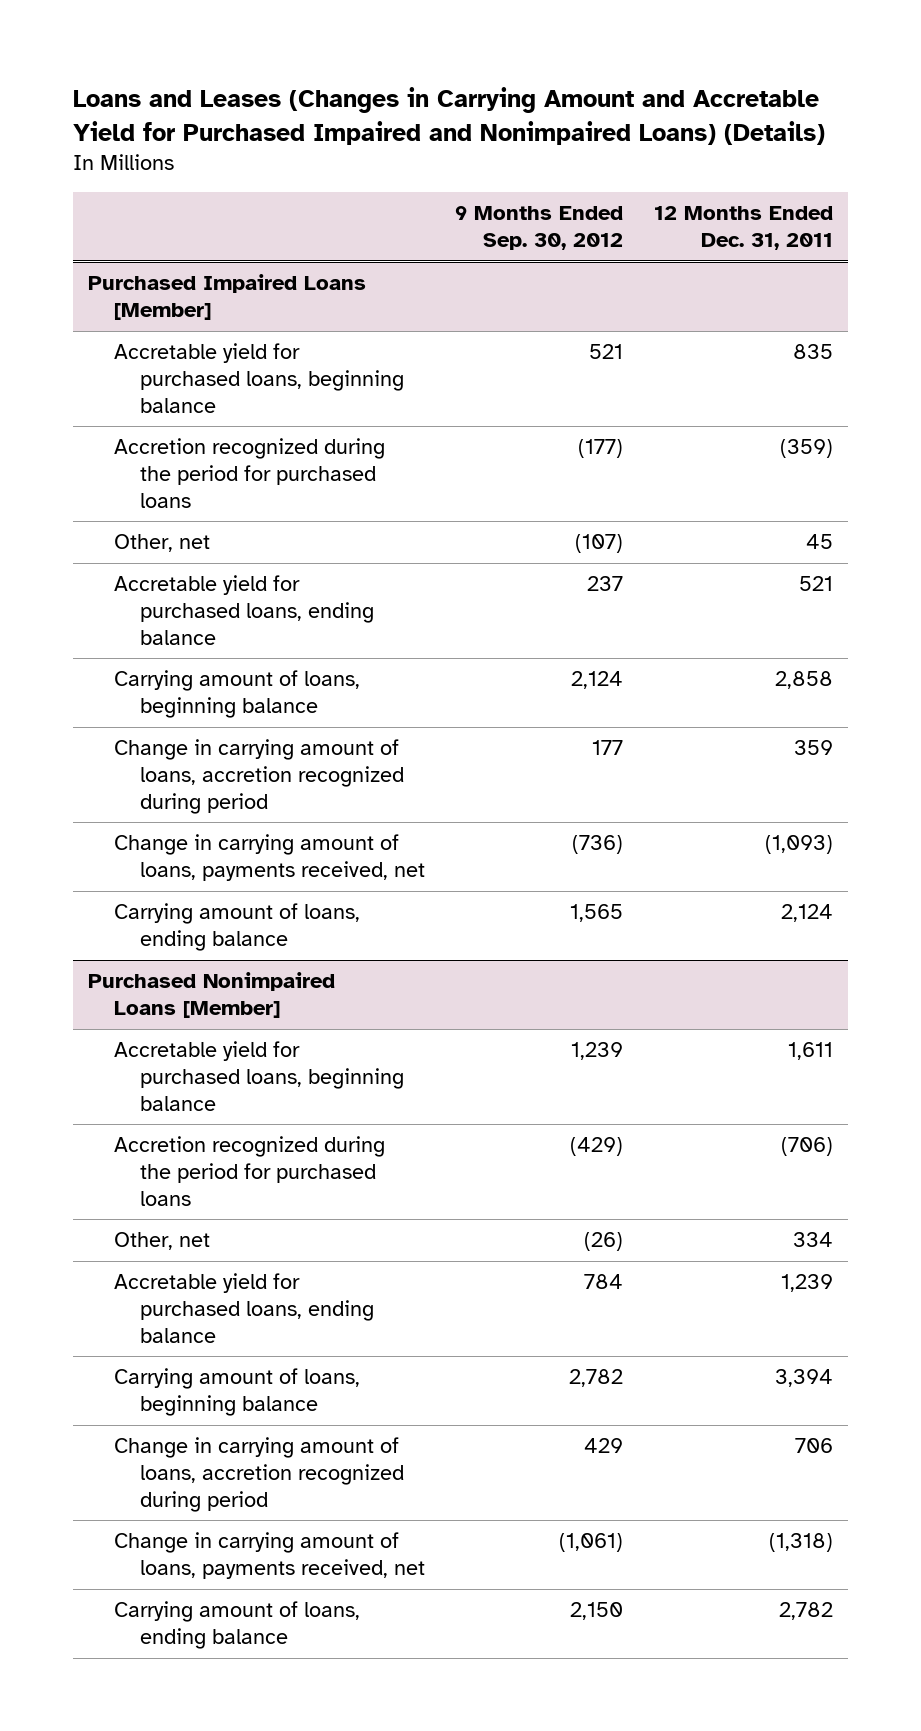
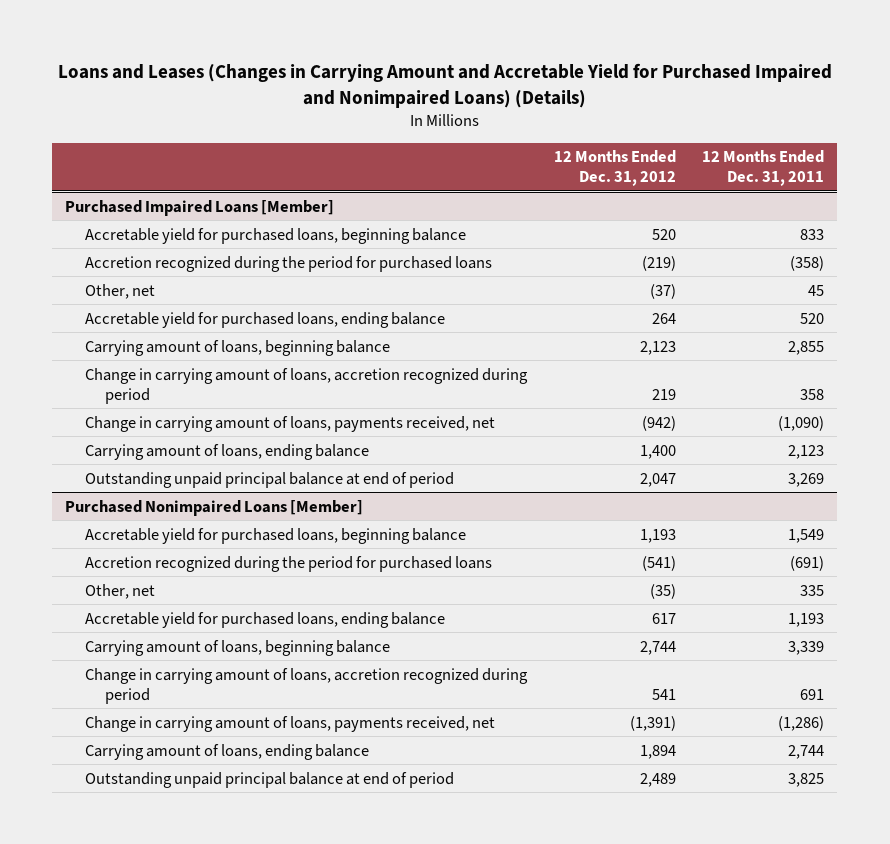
- | 9 Months Ended Sep. 30, 2012 | 12 Months Ended Dec. 31, 2011
+ | 12 Months Ended Dec. 31, 2012 | 12 Months Ended Dec. 31, 2011
@ Purchased Impaired Loans [Member]
- Accretable yield for purchased loans, beginning balance | 521 | 835
- Accretion recognized during the period for purchased loans | (177) | (359)
+ Accretable yield for purchased loans, beginning balance | 520 | 833
+ Accretion recognized during the period for purchased loans | (219) | (358)
- Accretable yield for purchased loans, ending balance | 237 | 521
- Carrying amount of loans, beginning balance | 2,124 | 2,858
- Change in carrying amount of loans, accretion recognized during period | 177 | 359
- Change in carrying amount of loans, payments received, net | (736) | (1,093)
- Carrying amount of loans, ending balance | 1,565 | 2,124
+ Accretable yield for purchased loans, ending balance | 264 | 520
+ Carrying amount of loans, beginning balance | 2,123 | 2,855
+ Change in carrying amount of loans, accretion recognized during period | 219 | 358
+ Change in carrying amount of loans, payments received, net | (942) | (1,090)
+ Carrying amount of loans, ending balance | 1,400 | 2,123
+ Outstanding unpaid principal balance at end of period | 2,047 | 3,269
@ Purchased Nonimpaired Loans [Member]
- Accretable yield for purchased loans, beginning balance | 1,239 | 1,611
- Accretion recognized during the period for purchased loans | (429) | (706)
- Other, net | (26) | 334
- Accretable yield for purchased loans, ending balance | 784 | 1,239
- Carrying amount of loans, beginning balance | 2,782 | 3,394
- Change in carrying amount of loans, accretion recognized during period | 429 | 706
- Change in carrying amount of loans, payments received, net | (1,061) | (1,318)
- Carrying amount of loans, ending balance | 2,150 | 2,782
+ Accretable yield for purchased loans, beginning balance | 1,193 | 1,549
+ Accretion recognized during the period for purchased loans | (541) | (691)
+ Other, net | (35) | 335
+ Accretable yield for purchased loans, ending balance | 617 | 1,193
+ Carrying amount of loans, beginning balance | 2,744 | 3,339
+ Change in carrying amount of loans, accretion recognized during period | 541 | 691
+ Change in carrying amount of loans, payments received, net | (1,391) | (1,286)
+ Carrying amount of loans, ending balance | 1,894 | 2,744
+ Outstanding unpaid principal balance at end of period | 2,489 | 3,825

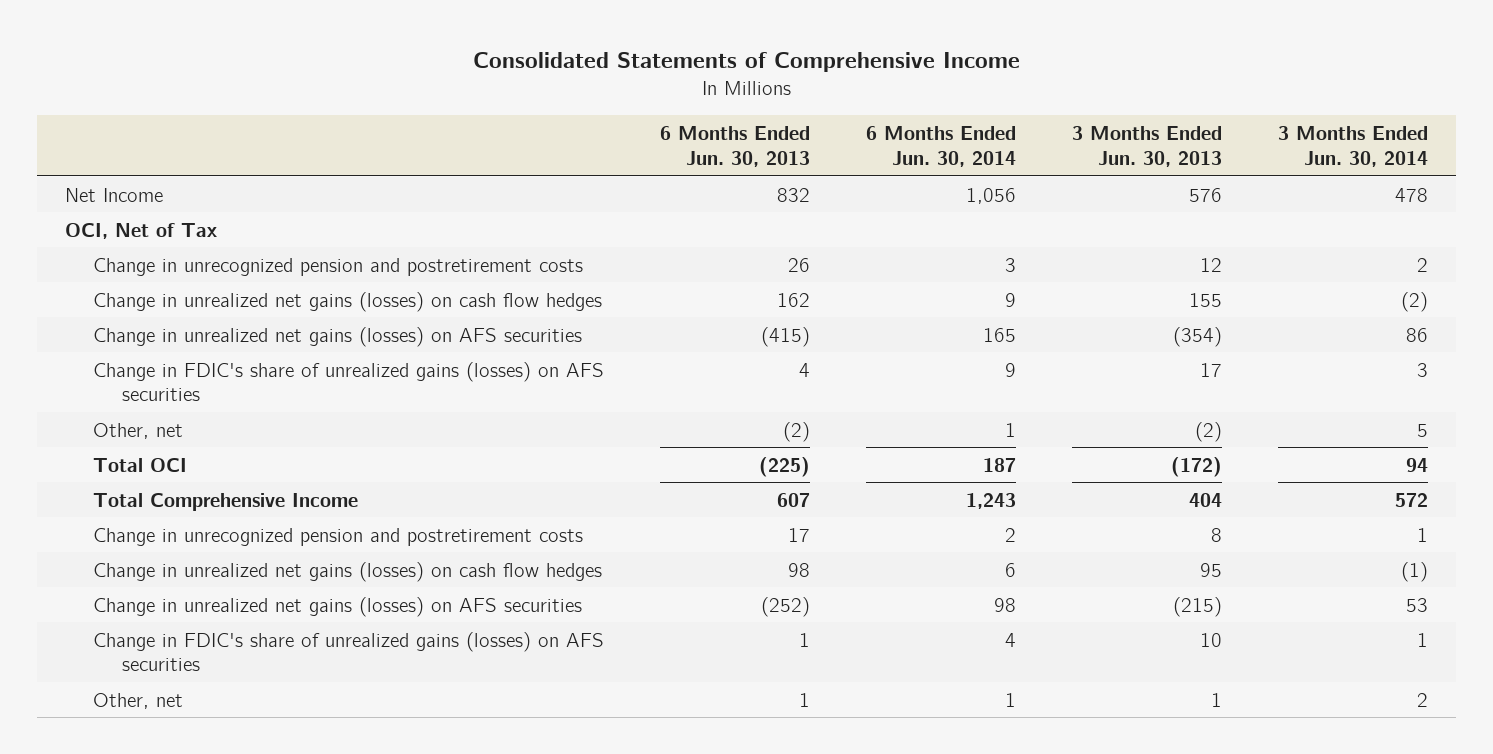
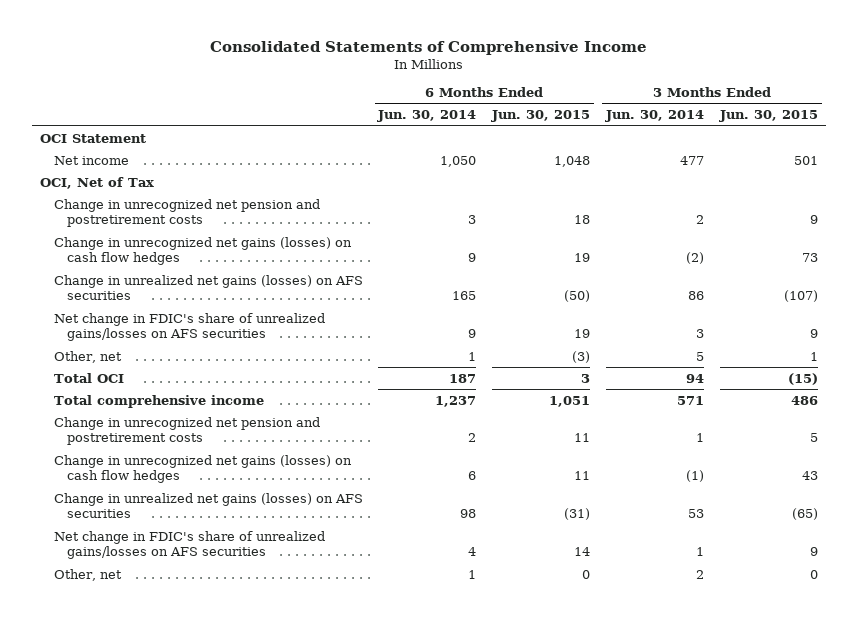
- | 6 Months Ended Jun. 30, 2013 | 6 Months Ended Jun. 30, 2014 | 3 Months Ended Jun. 30, 2013 | 3 Months Ended Jun. 30, 2014
+ | 6 Months Ended Jun. 30, 2014 | 6 Months Ended Jun. 30, 2015 | 3 Months Ended Jun. 30, 2014 | 3 Months Ended Jun. 30, 2015
- Net Income | 832 | 1,056 | 576 | 478
+ OCI Statement
+ Net income | 1,050 | 1,048 | 477 | 501
- Change in unrecognized pension and postretirement costs | 26 | 3 | 12 | 2
- Change in unrealized net gains (losses) on cash flow hedges | 162 | 9 | 155 | (2)
+ Change in unrecognized net pension and postretirement costs | 3 | 18 | 2 | 9
+ Change in unrecognized net gains (losses) on cash flow hedges | 9 | 19 | (2) | 73
- Change in FDIC's share of unrealized gains (losses) on AFS securities | 4 | 9 | 17 | 3
+ Net change in FDIC's share of unrealized gains/losses on AFS securities | 9 | 19 | 3 | 9
- Total Comprehensive Income | 607 | 1,243 | 404 | 572
- Change in unrecognized pension and postretirement costs | 17 | 2 | 8 | 1
- Change in unrealized net gains (losses) on cash flow hedges | 98 | 6 | 95 | (1)
+ Total comprehensive income | 1,237 | 1,051 | 571 | 486
+ Change in unrecognized net pension and postretirement costs | 2 | 11 | 1 | 5
+ Change in unrecognized net gains (losses) on cash flow hedges | 6 | 11 | (1) | 43
- Change in FDIC's share of unrealized gains (losses) on AFS securities | 1 | 4 | 10 | 1
+ Net change in FDIC's share of unrealized gains/losses on AFS securities | 4 | 14 | 1 | 9

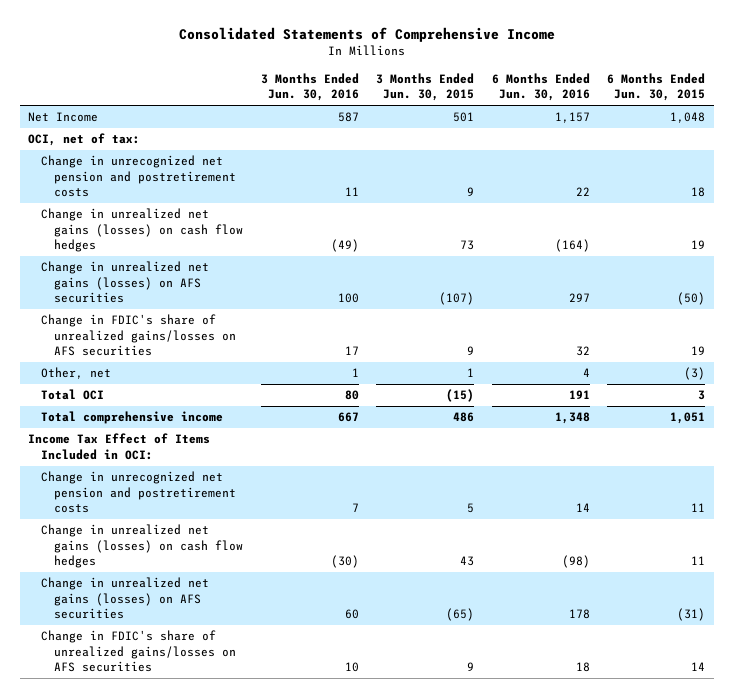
- | 6 Months Ended Jun. 30, 2014 | 6 Months Ended Jun. 30, 2015 | 3 Months Ended Jun. 30, 2014 | 3 Months Ended Jun. 30, 2015
+ | 3 Months Ended Jun. 30, 2016 | 3 Months Ended Jun. 30, 2015 | 6 Months Ended Jun. 30, 2016 | 6 Months Ended Jun. 30, 2015
- OCI Statement
- Net income | 1,050 | 1,048 | 477 | 501
- OCI, Net of Tax
+ Net Income | 587 | 501 | 1,157 | 1,048
+ OCI, net of tax:
- Change in unrecognized net gains (losses) on cash flow hedges | 9 | 19 | (2) | 73
+ Change in unrealized net gains (losses) on cash flow hedges | (49) | 73 | (164) | 19
- Net change in FDIC's share of unrealized gains/losses on AFS securities | 9 | 19 | 3 | 9
+ Change in FDIC's share of unrealized gains/losses on AFS securities | 17 | 9 | 32 | 19
+ Income Tax Effect of Items Included in OCI:
- Change in unrecognized net gains (losses) on cash flow hedges | 6 | 11 | (1) | 43
+ Change in unrealized net gains (losses) on cash flow hedges | (30) | 43 | (98) | 11
- Net change in FDIC's share of unrealized gains/losses on AFS securities | 4 | 14 | 1 | 9
- Other, net | 1 | 0 | 2 | 0
+ Change in FDIC's share of unrealized gains/losses on AFS securities | 10 | 9 | 18 | 14

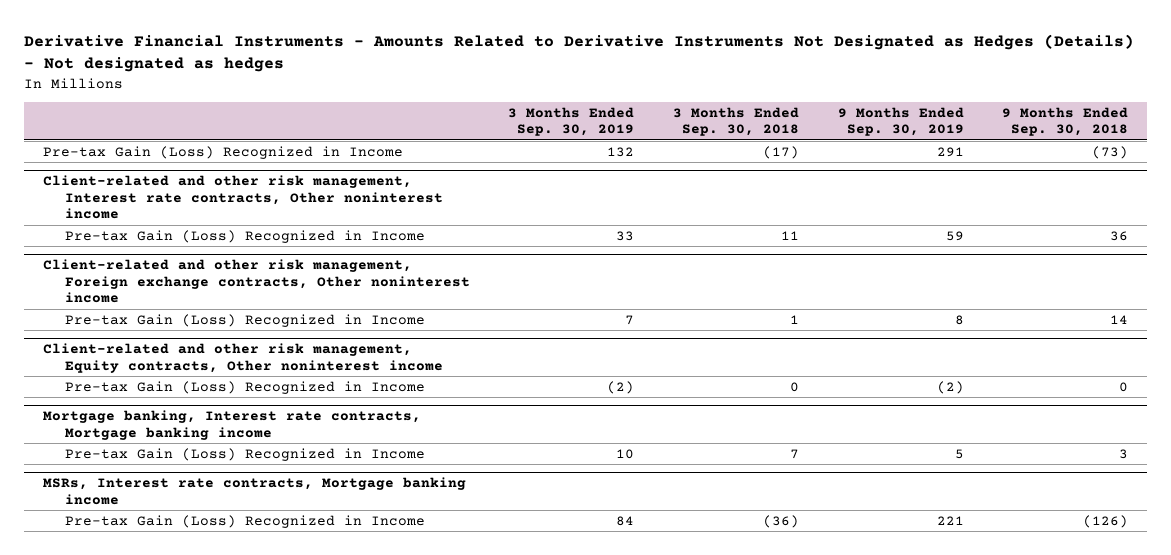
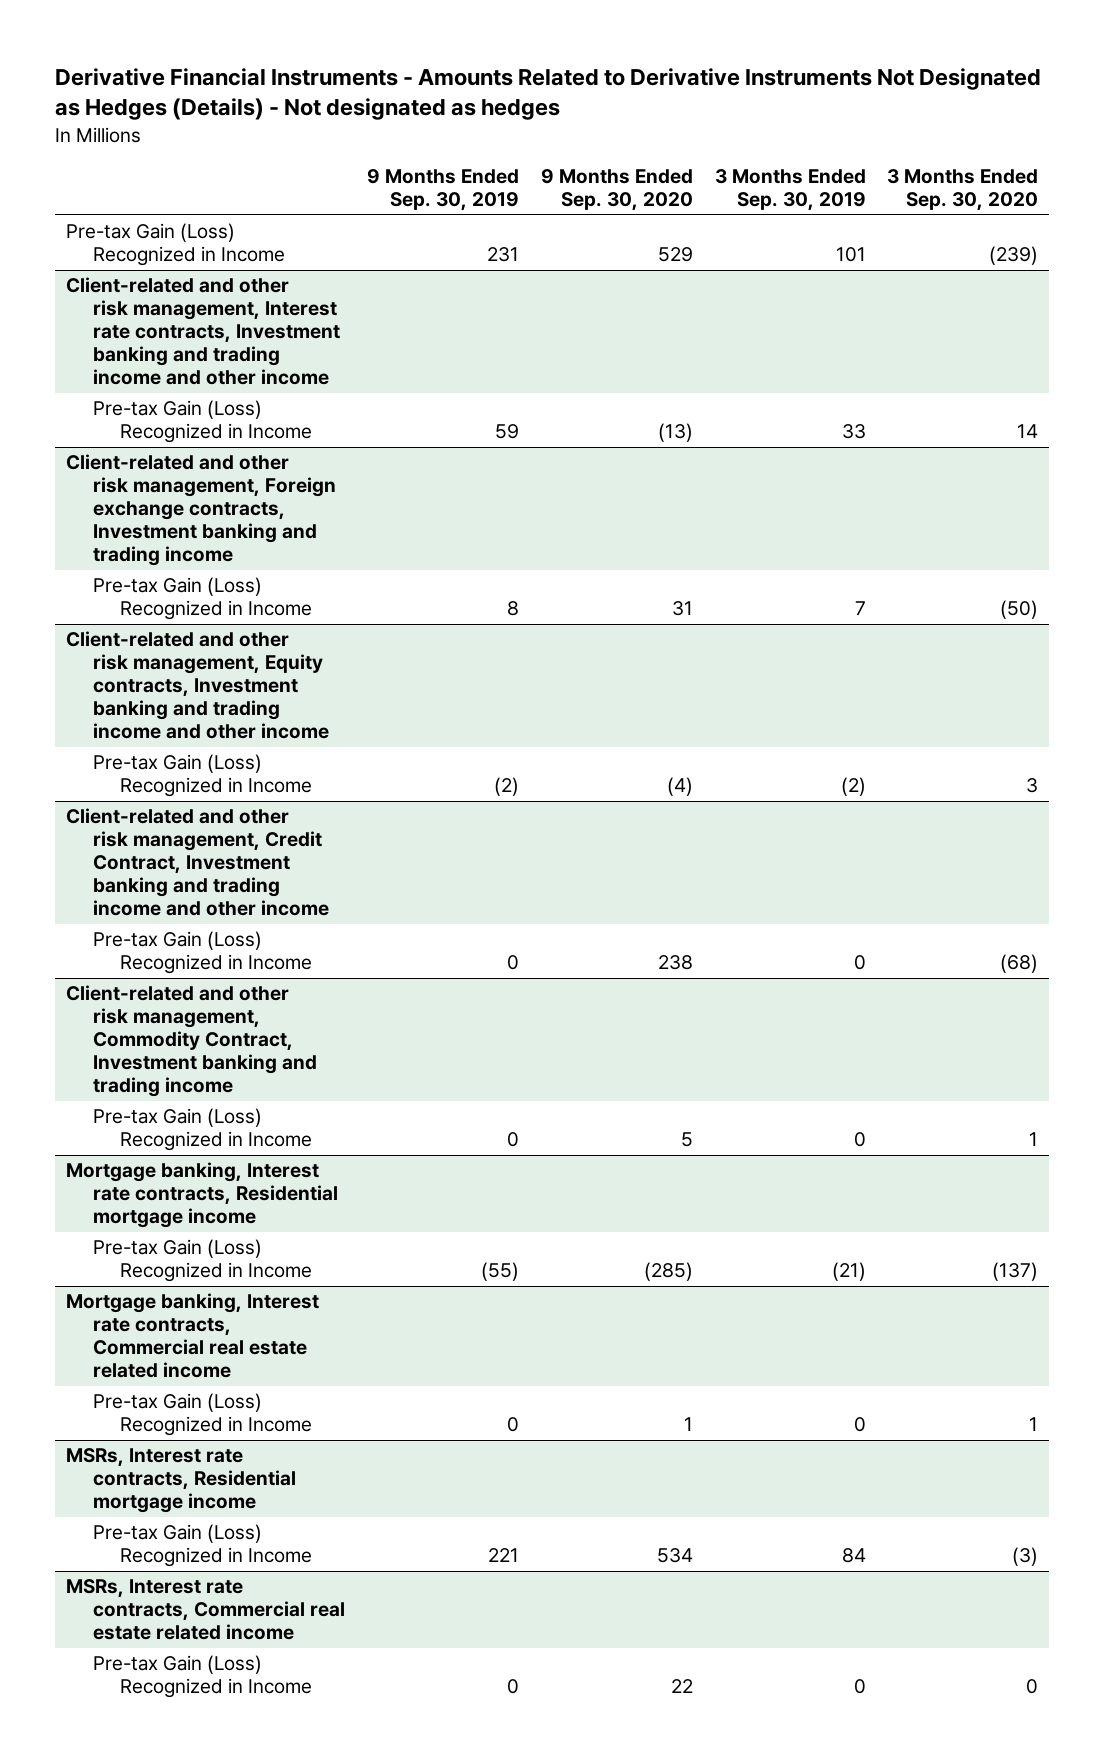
- | 3 Months Ended Sep. 30, 2019 | 3 Months Ended Sep. 30, 2018 | 9 Months Ended Sep. 30, 2019 | 9 Months Ended Sep. 30, 2018
+ | 9 Months Ended Sep. 30, 2019 | 9 Months Ended Sep. 30, 2020 | 3 Months Ended Sep. 30, 2019 | 3 Months Ended Sep. 30, 2020
- Pre-tax Gain (Loss) Recognized in Income | 132 | (17) | 291 | (73)
- Client-related and other risk management, Interest rate contracts, Other noninterest income
+ Pre-tax Gain (Loss) Recognized in Income | 231 | 529 | 101 | (239)
+ Client-related and other risk management, Interest rate contracts, Investment banking and trading income and other income
- Client-related and other risk management, Foreign exchange contracts, Other noninterest income
+ Client-related and other risk management, Foreign exchange contracts, Investment banking and trading income
- Client-related and other risk management, Equity contracts, Other noninterest income
+ Client-related and other risk management, Equity contracts, Investment banking and trading income and other income
- Mortgage banking, Interest rate contracts, Mortgage banking income
- Pre-tax Gain (Loss) Recognized in Income | 10 | 7 | 5 | 3
- MSRs, Interest rate contracts, Mortgage banking income
+ Client-related and other risk management, Credit Contract, Investment banking and trading income and other income
+ Pre-tax Gain (Loss) Recognized in Income | 0 | 238 | 0 | (68)
+ Client-related and other risk management, Commodity Contract, Investment banking and trading income
+ Pre-tax Gain (Loss) Recognized in Income | 0 | 5 | 0 | 1
+ Mortgage banking, Interest rate contracts, Residential mortgage income
+ Pre-tax Gain (Loss) Recognized in Income | (55) | (285) | (21) | (137)
+ Mortgage banking, Interest rate contracts, Commercial real estate related income
+ Pre-tax Gain (Loss) Recognized in Income | 0 | 1 | 0 | 1
+ MSRs, Interest rate contracts, Residential mortgage income
+ MSRs, Interest rate contracts, Commercial real estate related income
+ Pre-tax Gain (Loss) Recognized in Income | 0 | 22 | 0 | 0

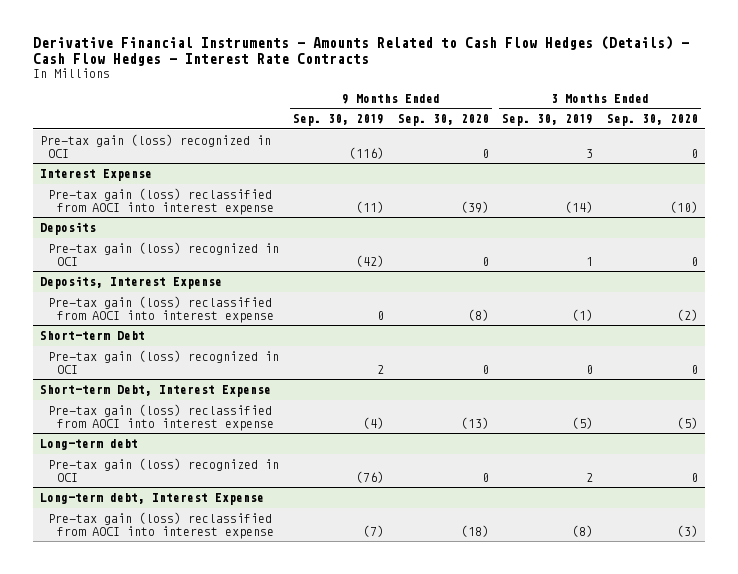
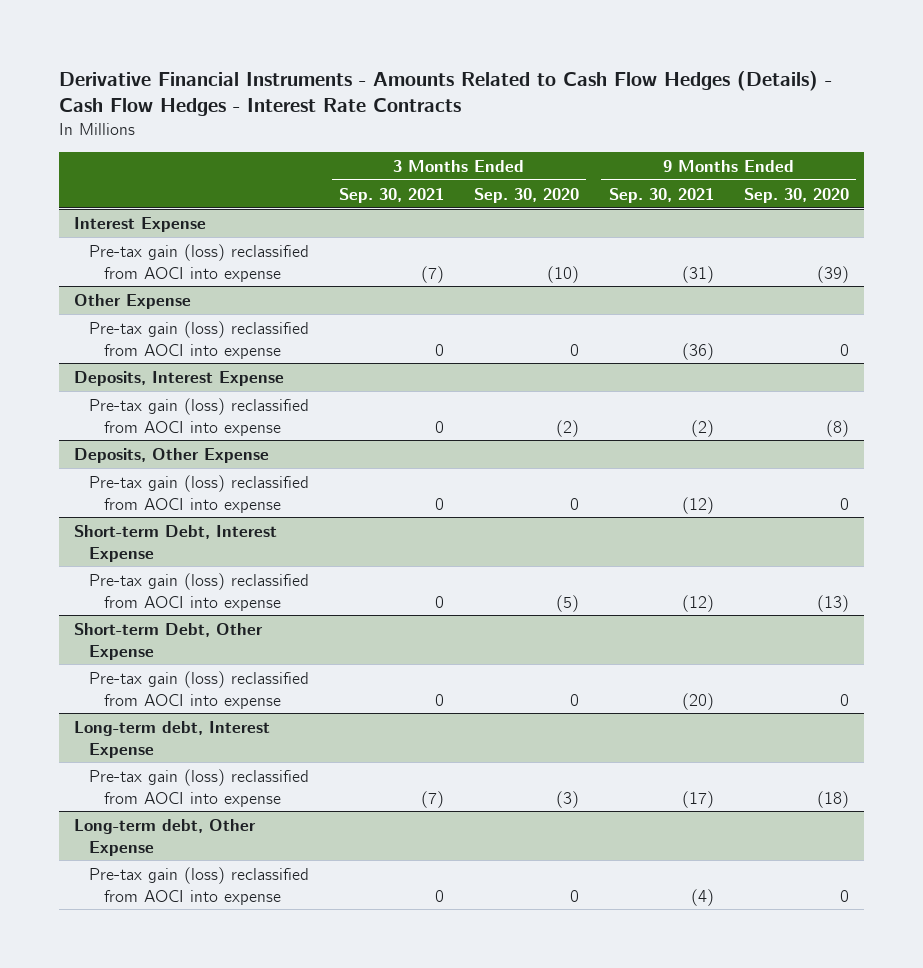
- | 9 Months Ended Sep. 30, 2019 | 9 Months Ended Sep. 30, 2020 | 3 Months Ended Sep. 30, 2019 | 3 Months Ended Sep. 30, 2020
+ | 3 Months Ended Sep. 30, 2021 | 3 Months Ended Sep. 30, 2020 | 9 Months Ended Sep. 30, 2021 | 9 Months Ended Sep. 30, 2020
- Pre-tax gain (loss) recognized in OCI | (116) | 0 | 3 | 0
@ Interest Expense
- Pre-tax gain (loss) reclassified from AOCI into interest expense | (11) | (39) | (14) | (10)
- Deposits
- Pre-tax gain (loss) recognized in OCI | (42) | 0 | 1 | 0
@ Interest Expense
+ Pre-tax gain (loss) reclassified from AOCI into expense | (7) | (10) | (31) | (39)
+ Other Expense
+ Pre-tax gain (loss) reclassified from AOCI into expense | 0 | 0 | (36) | 0
@ Deposits, Interest Expense
- Pre-tax gain (loss) reclassified from AOCI into interest expense | 0 | (8) | (1) | (2)
- Short-term Debt
- Pre-tax gain (loss) recognized in OCI | 2 | 0 | 0 | 0
@ Deposits, Interest Expense
+ Pre-tax gain (loss) reclassified from AOCI into expense | 0 | (2) | (2) | (8)
+ Deposits, Other Expense
+ Pre-tax gain (loss) reclassified from AOCI into expense | 0 | 0 | (12) | 0
@ Short-term Debt, Interest Expense
- Pre-tax gain (loss) reclassified from AOCI into interest expense | (4) | (13) | (5) | (5)
- Long-term debt
- Pre-tax gain (loss) recognized in OCI | (76) | 0 | 2 | 0
@ Short-term Debt, Interest Expense
+ Pre-tax gain (loss) reclassified from AOCI into expense | 0 | (5) | (12) | (13)
+ Short-term Debt, Other Expense
+ Pre-tax gain (loss) reclassified from AOCI into expense | 0 | 0 | (20) | 0
@ Long-term debt, Interest Expense
- Pre-tax gain (loss) reclassified from AOCI into interest expense | (7) | (18) | (8) | (3)
+ Pre-tax gain (loss) reclassified from AOCI into expense | (7) | (3) | (17) | (18)
+ Long-term debt, Other Expense
+ Pre-tax gain (loss) reclassified from AOCI into expense | 0 | 0 | (4) | 0

